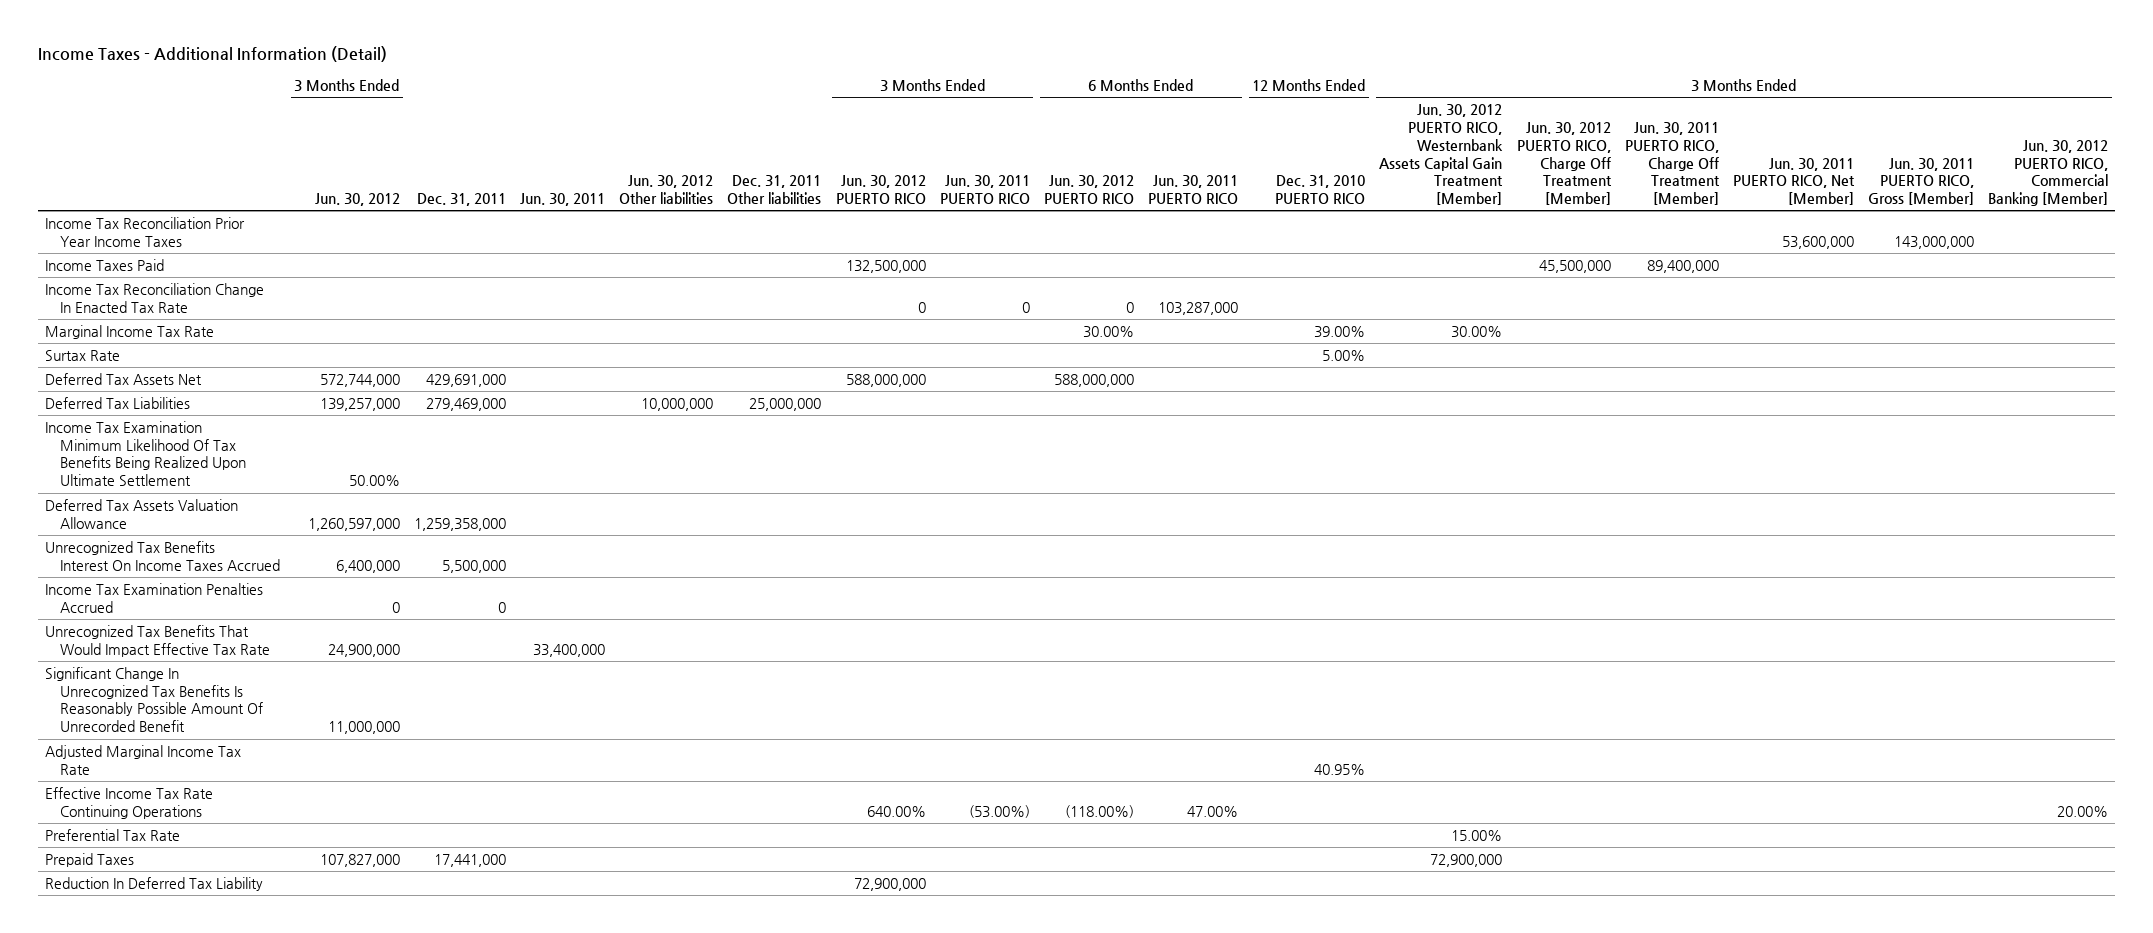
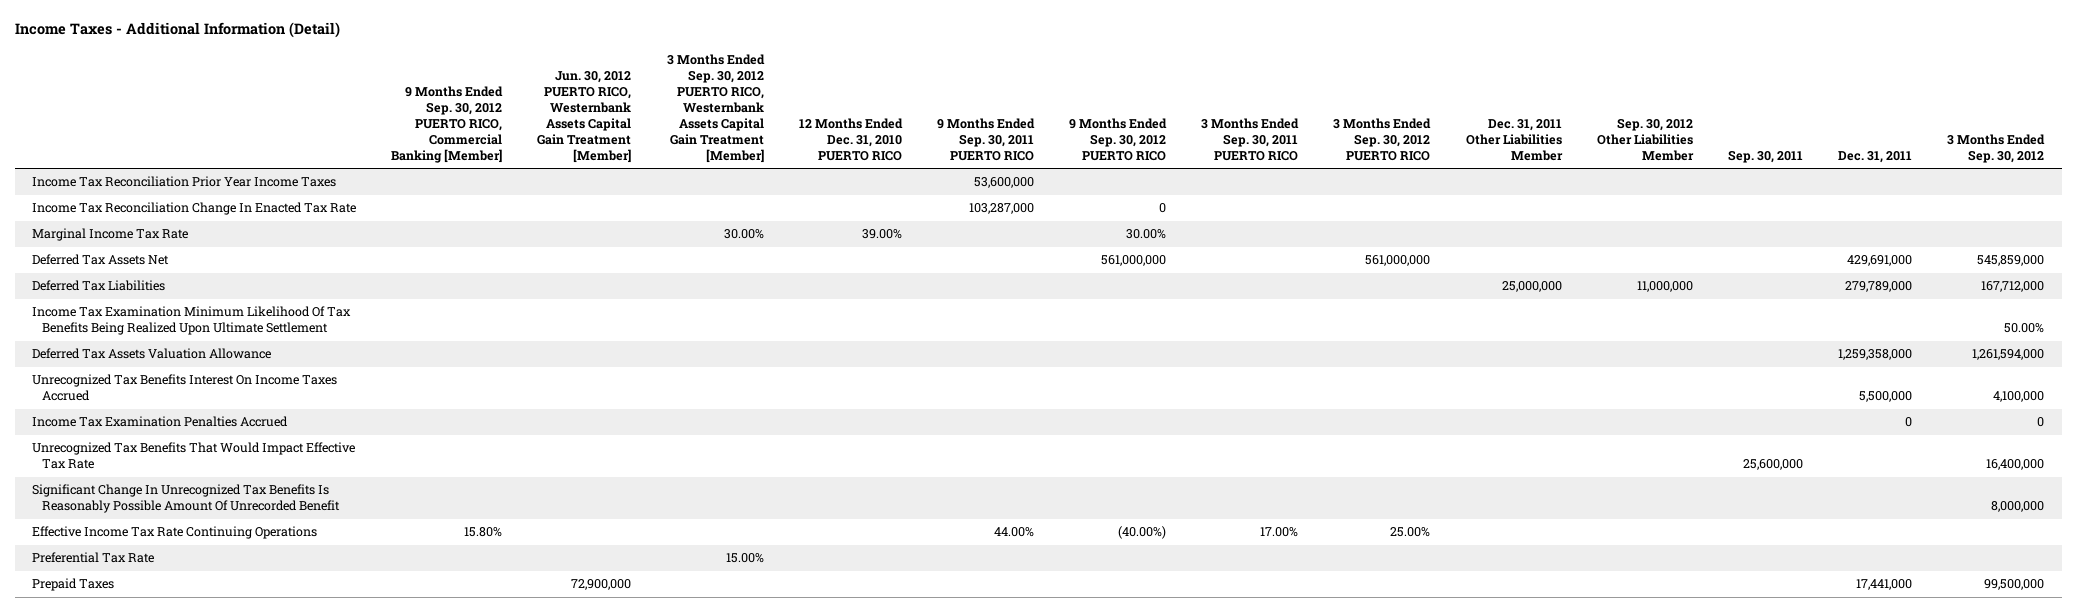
- | 3 Months Ended Jun. 30, 2012 | Dec. 31, 2011 | Jun. 30, 2011 | Jun. 30, 2012 Other liabilities | Dec. 31, 2011 Other liabilities | 3 Months Ended Jun. 30, 2012 PUERTO RICO | 3 Months Ended Jun. 30, 2011 PUERTO RICO | 6 Months Ended Jun. 30, 2012 PUERTO RICO | 6 Months Ended Jun. 30, 2011 PUERTO RICO | 12 Months Ended Dec. 31, 2010 PUERTO RICO | 3 Months Ended Jun. 30, 2012 PUERTO RICO, Westernbank Assets Capital Gain Treatment [Member] | 3 Months Ended Jun. 30, 2012 PUERTO RICO, Charge Off Treatment [Member] | 3 Months Ended Jun. 30, 2011 PUERTO RICO, Charge Off Treatment [Member] | 3 Months Ended Jun. 30, 2011 PUERTO RICO, Net [Member] | 3 Months Ended Jun. 30, 2011 PUERTO RICO, Gross [Member] | 3 Months Ended Jun. 30, 2012 PUERTO RICO, Commercial Banking [Member]
+ | 9 Months Ended Sep. 30, 2012 PUERTO RICO, Commercial Banking [Member] | Jun. 30, 2012 PUERTO RICO, Westernbank Assets Capital Gain Treatment [Member] | 3 Months Ended Sep. 30, 2012 PUERTO RICO, Westernbank Assets Capital Gain Treatment [Member] | 12 Months Ended Dec. 31, 2010 PUERTO RICO | 9 Months Ended Sep. 30, 2011 PUERTO RICO | 9 Months Ended Sep. 30, 2012 PUERTO RICO | 3 Months Ended Sep. 30, 2011 PUERTO RICO | 3 Months Ended Sep. 30, 2012 PUERTO RICO | Dec. 31, 2011 Other Liabilities Member | Sep. 30, 2012 Other Liabilities Member | Sep. 30, 2011 | Dec. 31, 2011 | 3 Months Ended Sep. 30, 2012
- Income Taxes Paid | | | | | | 132,500,000 | | | | | | 45,500,000 | 89,400,000 | | |
- Surtax Rate | | | | | | | | | | 5.00% | | | | | |
- Deferred Tax Liabilities | 139,257,000 | 279,469,000 | | 10,000,000 | 25,000,000 | | | | | | | | | | |
+ Deferred Tax Liabilities | | | | | | | | | 25,000,000 | 11,000,000 | | 279,789,000 | 167,712,000
- Adjusted Marginal Income Tax Rate | | | | | | | | | | 40.95% | | | | | |
- Reduction In Deferred Tax Liability | | | | | | 72,900,000 | | | | | | | | | |

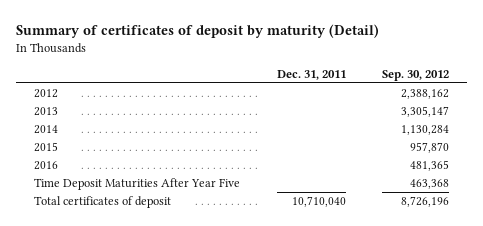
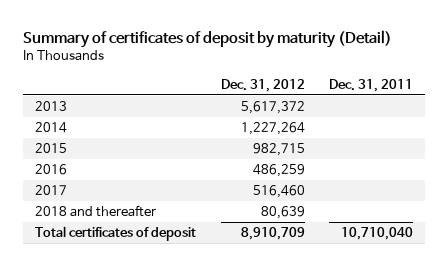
- | Dec. 31, 2011 | Sep. 30, 2012
+ | Dec. 31, 2012 | Dec. 31, 2011
- 2012 | | 2,388,162
- Time Deposit Maturities After Year Five | | 463,368
+ 2017 | 516,460 |
+ 2018 and thereafter | 80,639 |

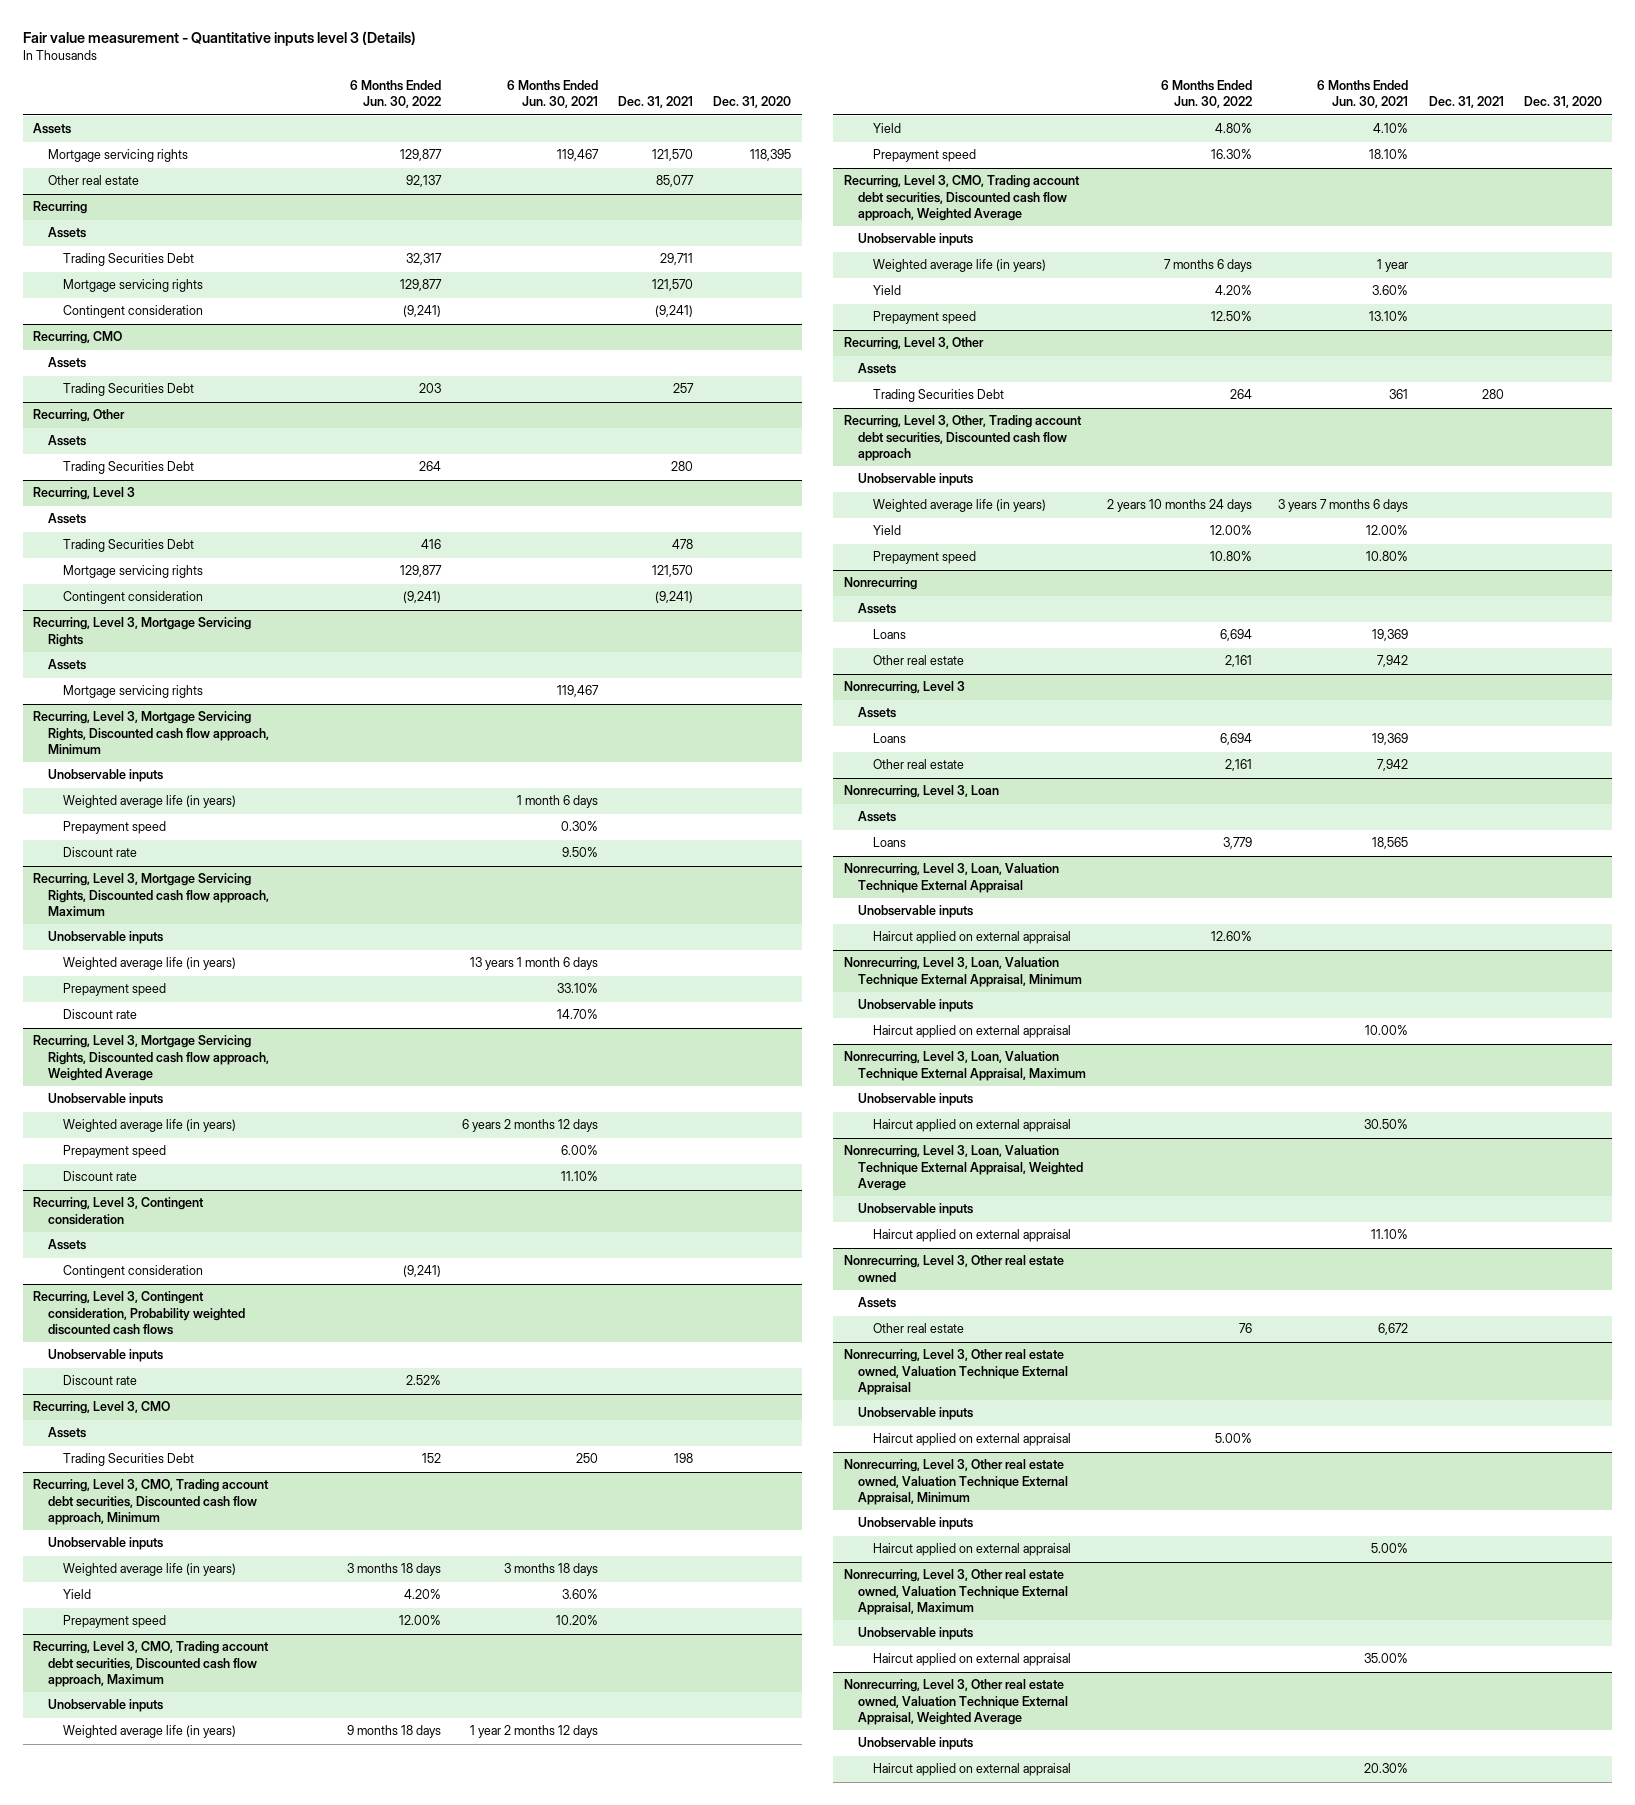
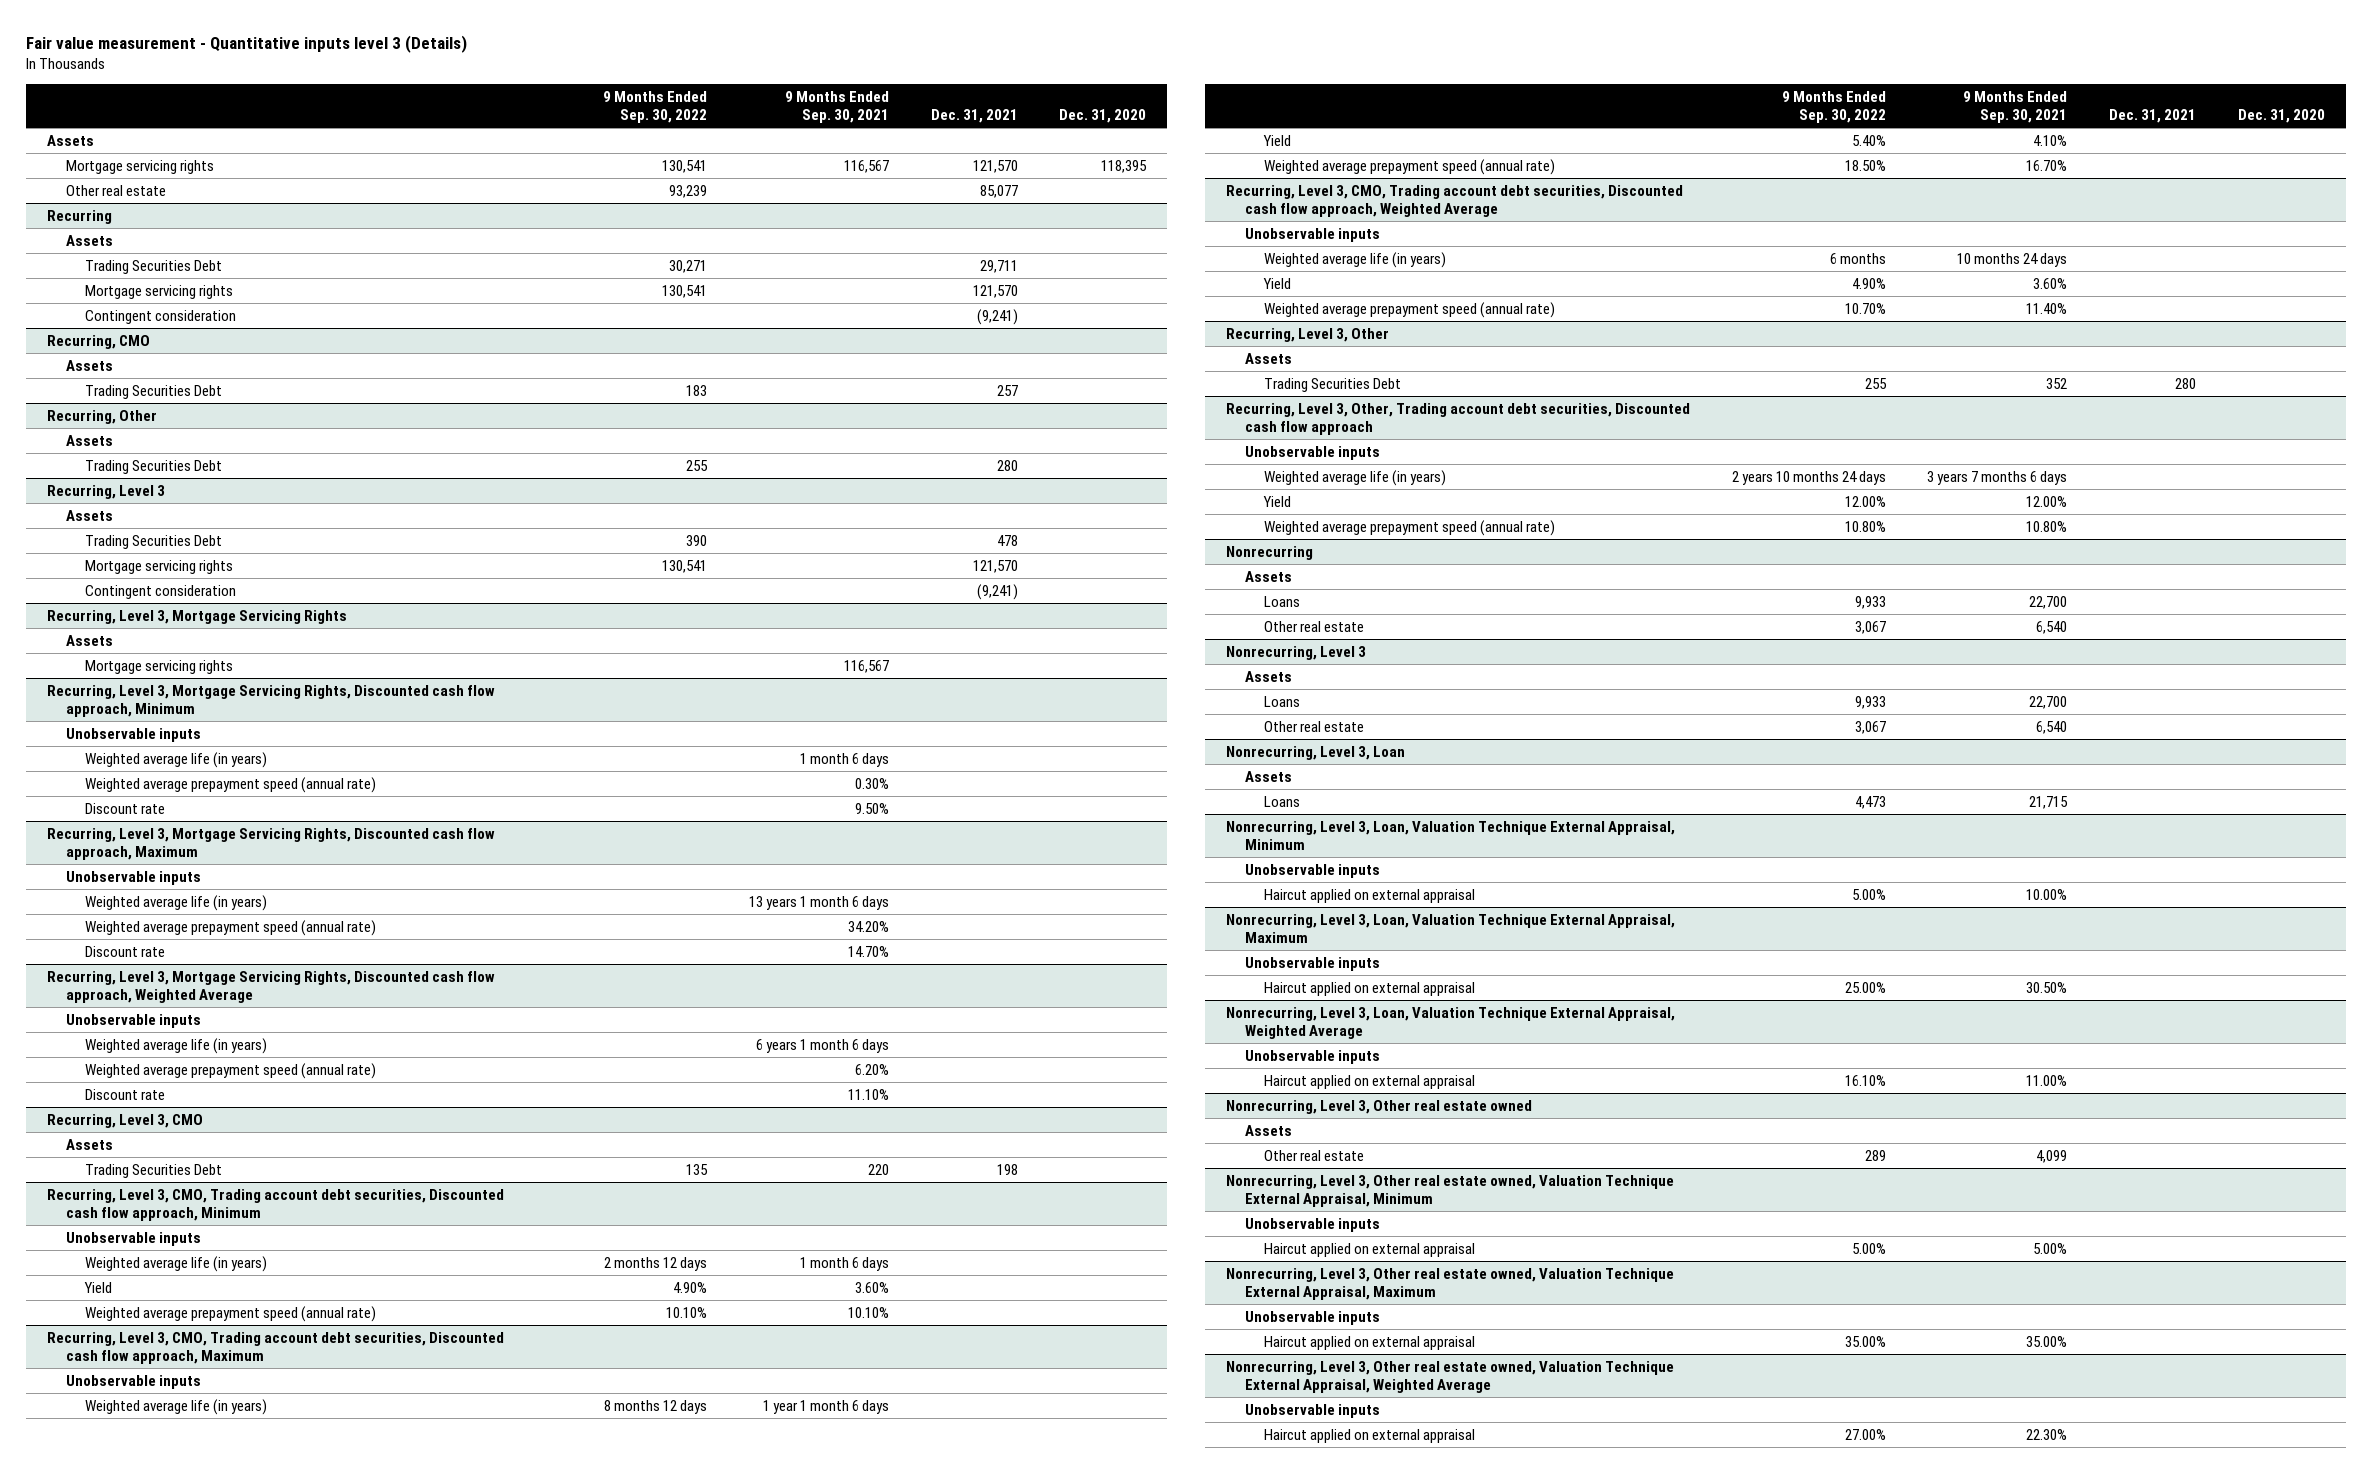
- | 6 Months Ended Jun. 30, 2022 | 6 Months Ended Jun. 30, 2021 | Dec. 31, 2021 | Dec. 31, 2020
+ | 9 Months Ended Sep. 30, 2022 | 9 Months Ended Sep. 30, 2021 | Dec. 31, 2021 | Dec. 31, 2020
@ Recurring, Level 3, Mortgage Servicing Rights, Discounted cash flow approach, Minimum
- Prepayment speed | | 0.30% | |
+ Weighted average prepayment speed (annual rate) | | 0.30% | |
@ Recurring, Level 3, Mortgage Servicing Rights, Discounted cash flow approach, Maximum
- Prepayment speed | | 33.10% | |
+ Weighted average prepayment speed (annual rate) | | 34.20% | |
@ Recurring, Level 3, Mortgage Servicing Rights, Discounted cash flow approach, Weighted Average
- Prepayment speed | | 6.00% | |
+ Weighted average prepayment speed (annual rate) | | 6.20% | |
- Recurring, Level 3, Contingent consideration
- Assets
- Contingent consideration | (9,241) | | |
- Recurring, Level 3, Contingent consideration, Probability weighted discounted cash flows
- Unobservable inputs
- Discount rate | 2.52% | | |
@ Recurring, Level 3, CMO, Trading account debt securities, Discounted cash flow approach, Minimum
- Prepayment speed | 12.00% | 10.20% | |
+ Weighted average prepayment speed (annual rate) | 10.10% | 10.10% | |
@ Recurring, Level 3, CMO, Trading account debt securities, Discounted cash flow approach, Maximum
- Prepayment speed | 16.30% | 18.10% | |
+ Weighted average prepayment speed (annual rate) | 18.50% | 16.70% | |
@ Recurring, Level 3, CMO, Trading account debt securities, Discounted cash flow approach, Weighted Average
- Prepayment speed | 12.50% | 13.10% | |
+ Weighted average prepayment speed (annual rate) | 10.70% | 11.40% | |
@ Recurring, Level 3, Other, Trading account debt securities, Discounted cash flow approach
- Prepayment speed | 10.80% | 10.80% | |
+ Weighted average prepayment speed (annual rate) | 10.80% | 10.80% | |
- Nonrecurring, Level 3, Loan, Valuation Technique External Appraisal
- Unobservable inputs
- Haircut applied on external appraisal | 12.60% | | |
- Nonrecurring, Level 3, Other real estate owned, Valuation Technique External Appraisal
- Unobservable inputs
- Haircut applied on external appraisal | 5.00% | | |

